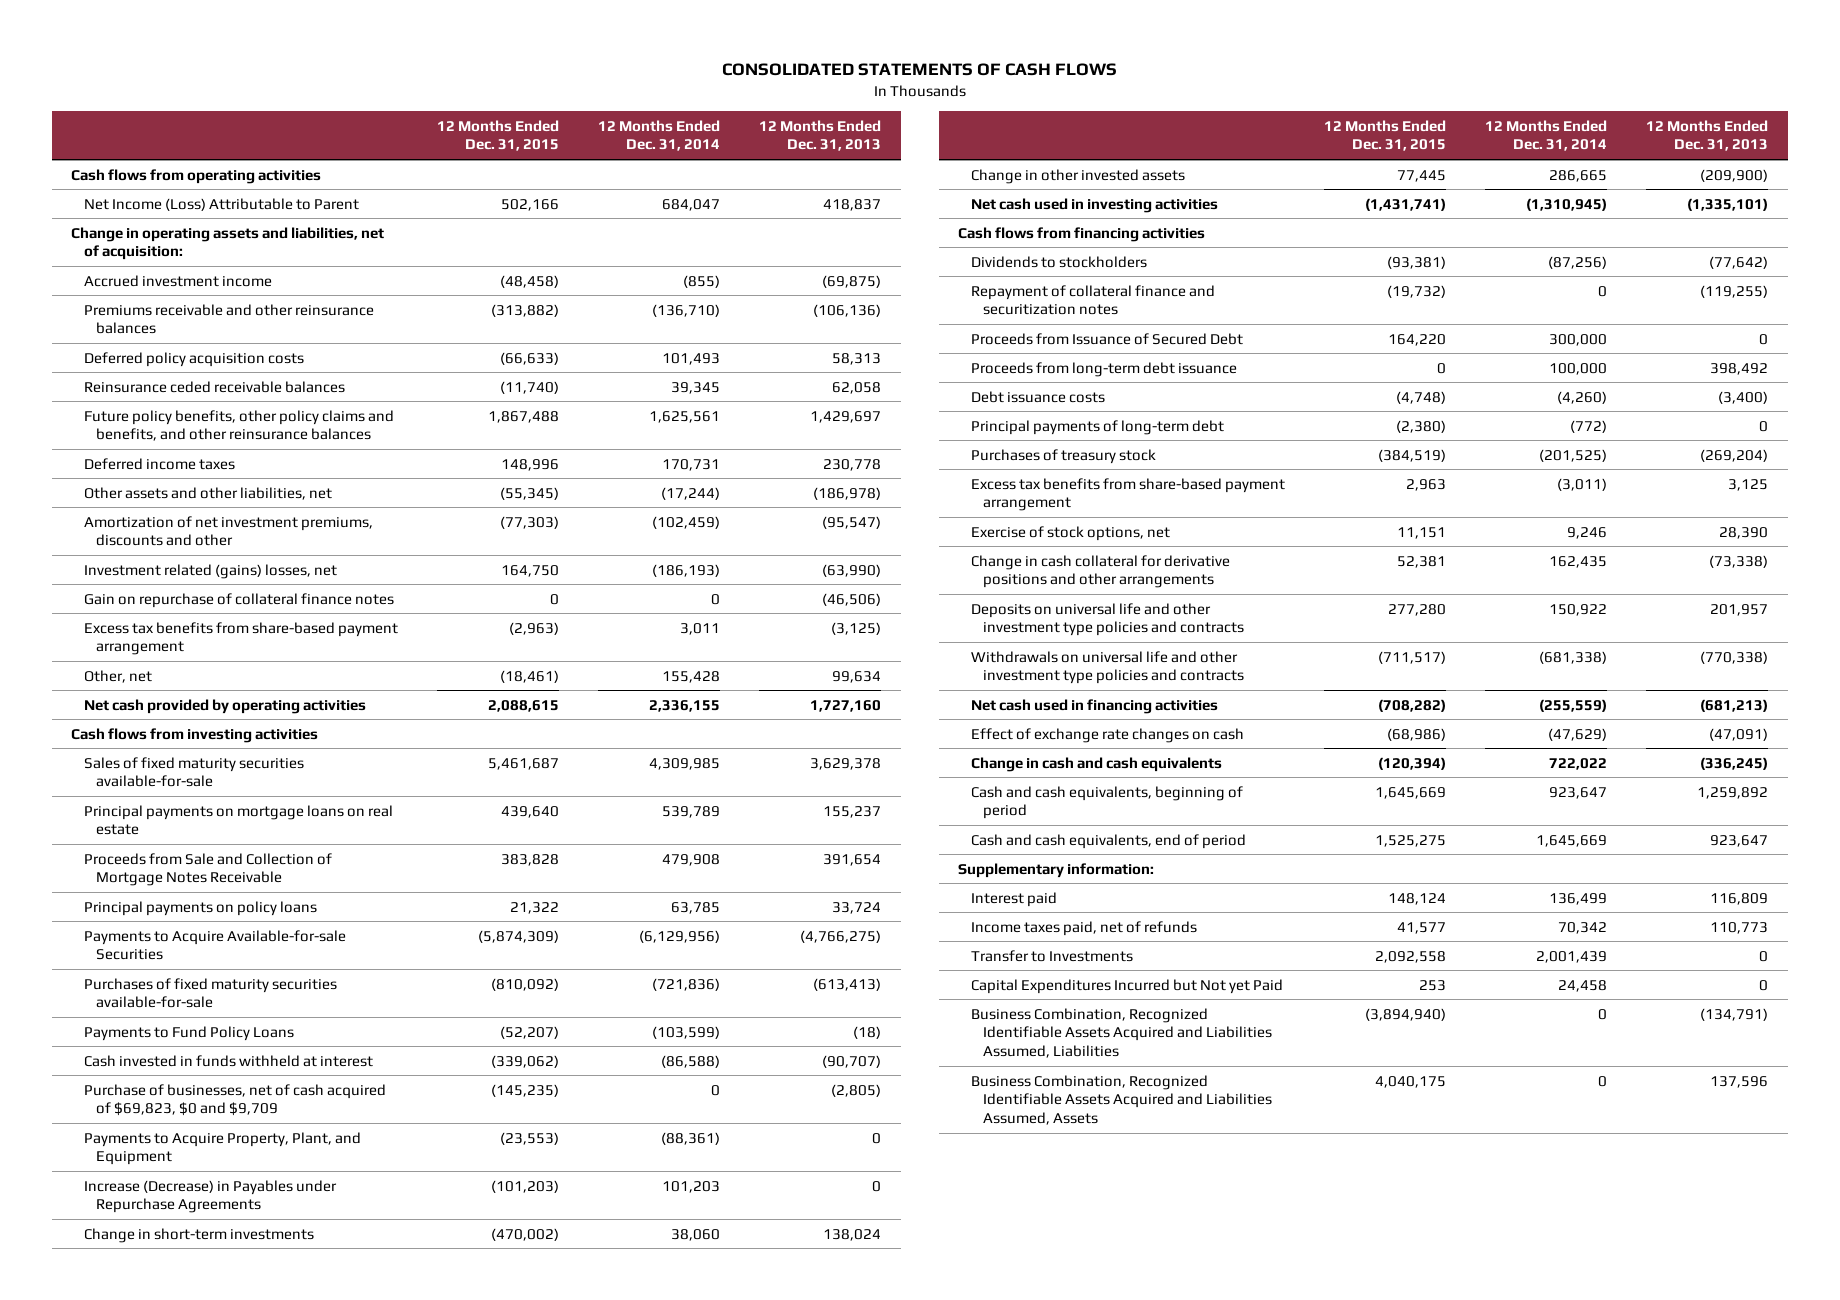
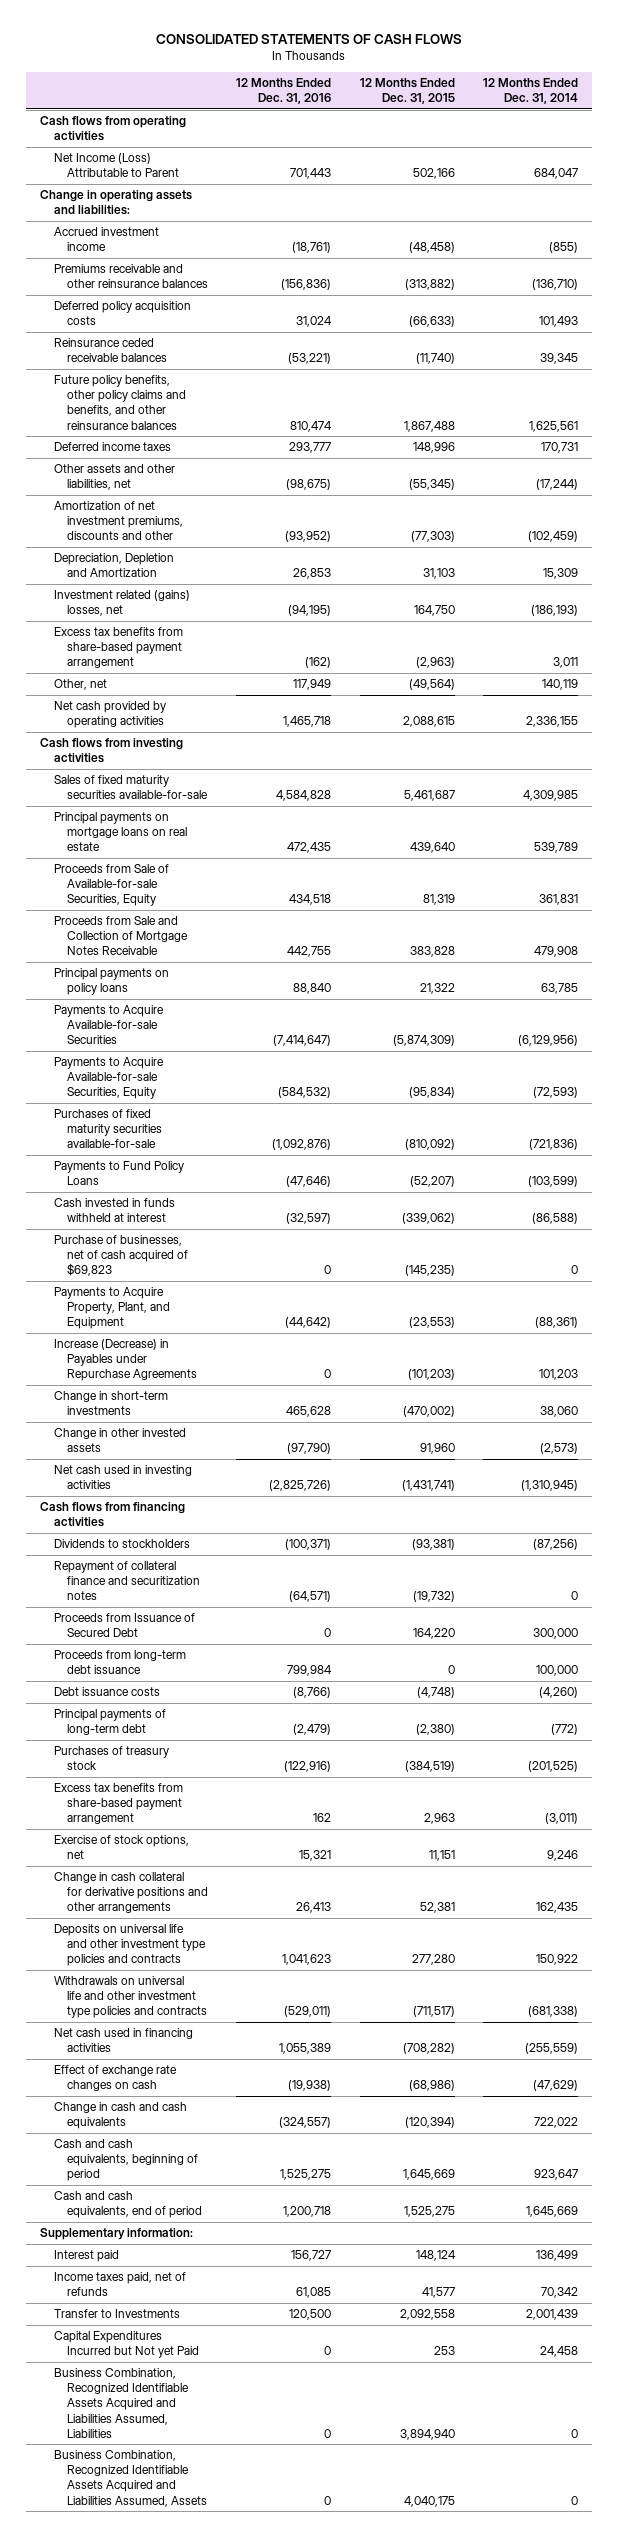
- | 12 Months Ended Dec. 31, 2015 | 12 Months Ended Dec. 31, 2014 | 12 Months Ended Dec. 31, 2013
+ | 12 Months Ended Dec. 31, 2016 | 12 Months Ended Dec. 31, 2015 | 12 Months Ended Dec. 31, 2014
- Change in operating assets and liabilities, net of acquisition:
+ Change in operating assets and liabilities:
+ Depreciation, Depletion and Amortization | 26,853 | 31,103 | 15,309
- Gain on repurchase of collateral finance notes | 0 | 0 | (46,506)
- Other, net | (18,461) | 155,428 | 99,634
+ Other, net | 117,949 | (49,564) | 140,119
+ Proceeds from Sale of Available-for-sale Securities, Equity | 434,518 | 81,319 | 361,831
+ Payments to Acquire Available-for-sale Securities, Equity | (584,532) | (95,834) | (72,593)
- Purchase of businesses, net of cash acquired of $69,823, $0 and $9,709 | (145,235) | 0 | (2,805)
+ Purchase of businesses, net of cash acquired of $69,823 | 0 | (145,235) | 0
- Change in other invested assets | 77,445 | 286,665 | (209,900)
+ Change in other invested assets | (97,790) | 91,960 | (2,573)
- Business Combination, Recognized Identifiable Assets Acquired and Liabilities Assumed, Liabilities | (3,894,940) | 0 | (134,791)
+ Business Combination, Recognized Identifiable Assets Acquired and Liabilities Assumed, Liabilities | 0 | 3,894,940 | 0

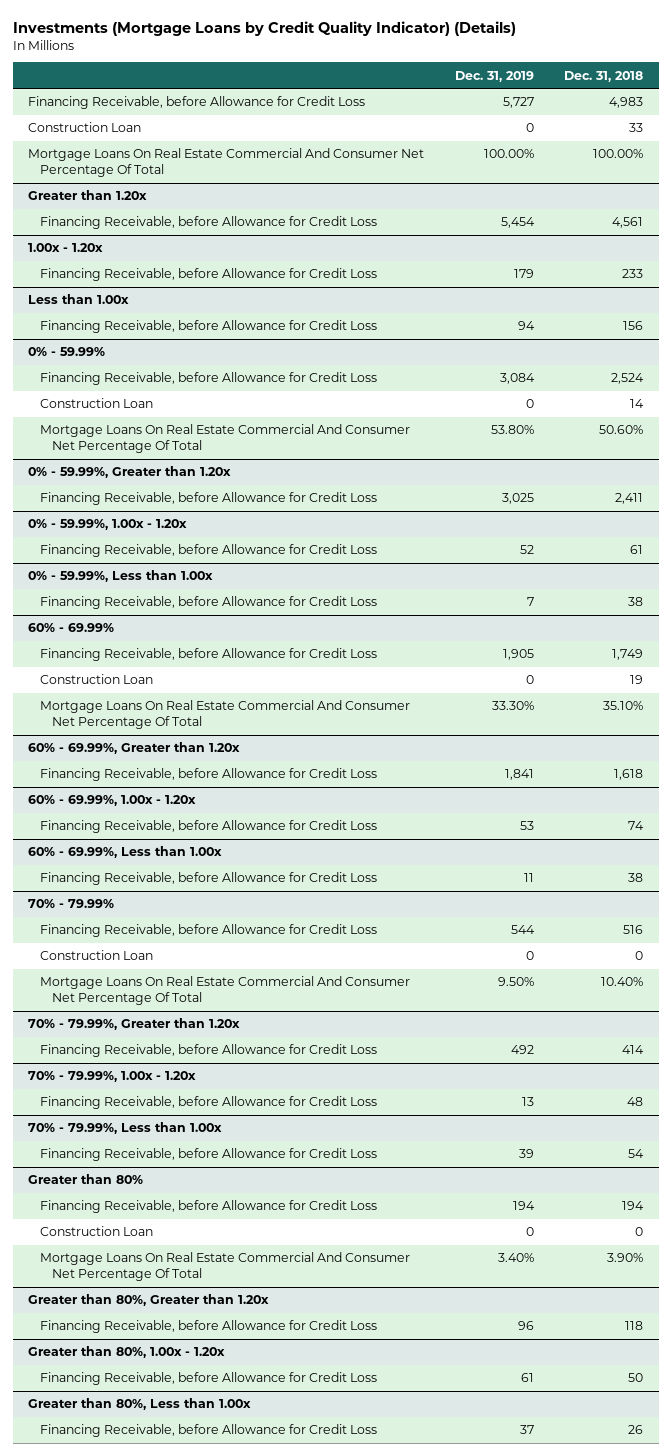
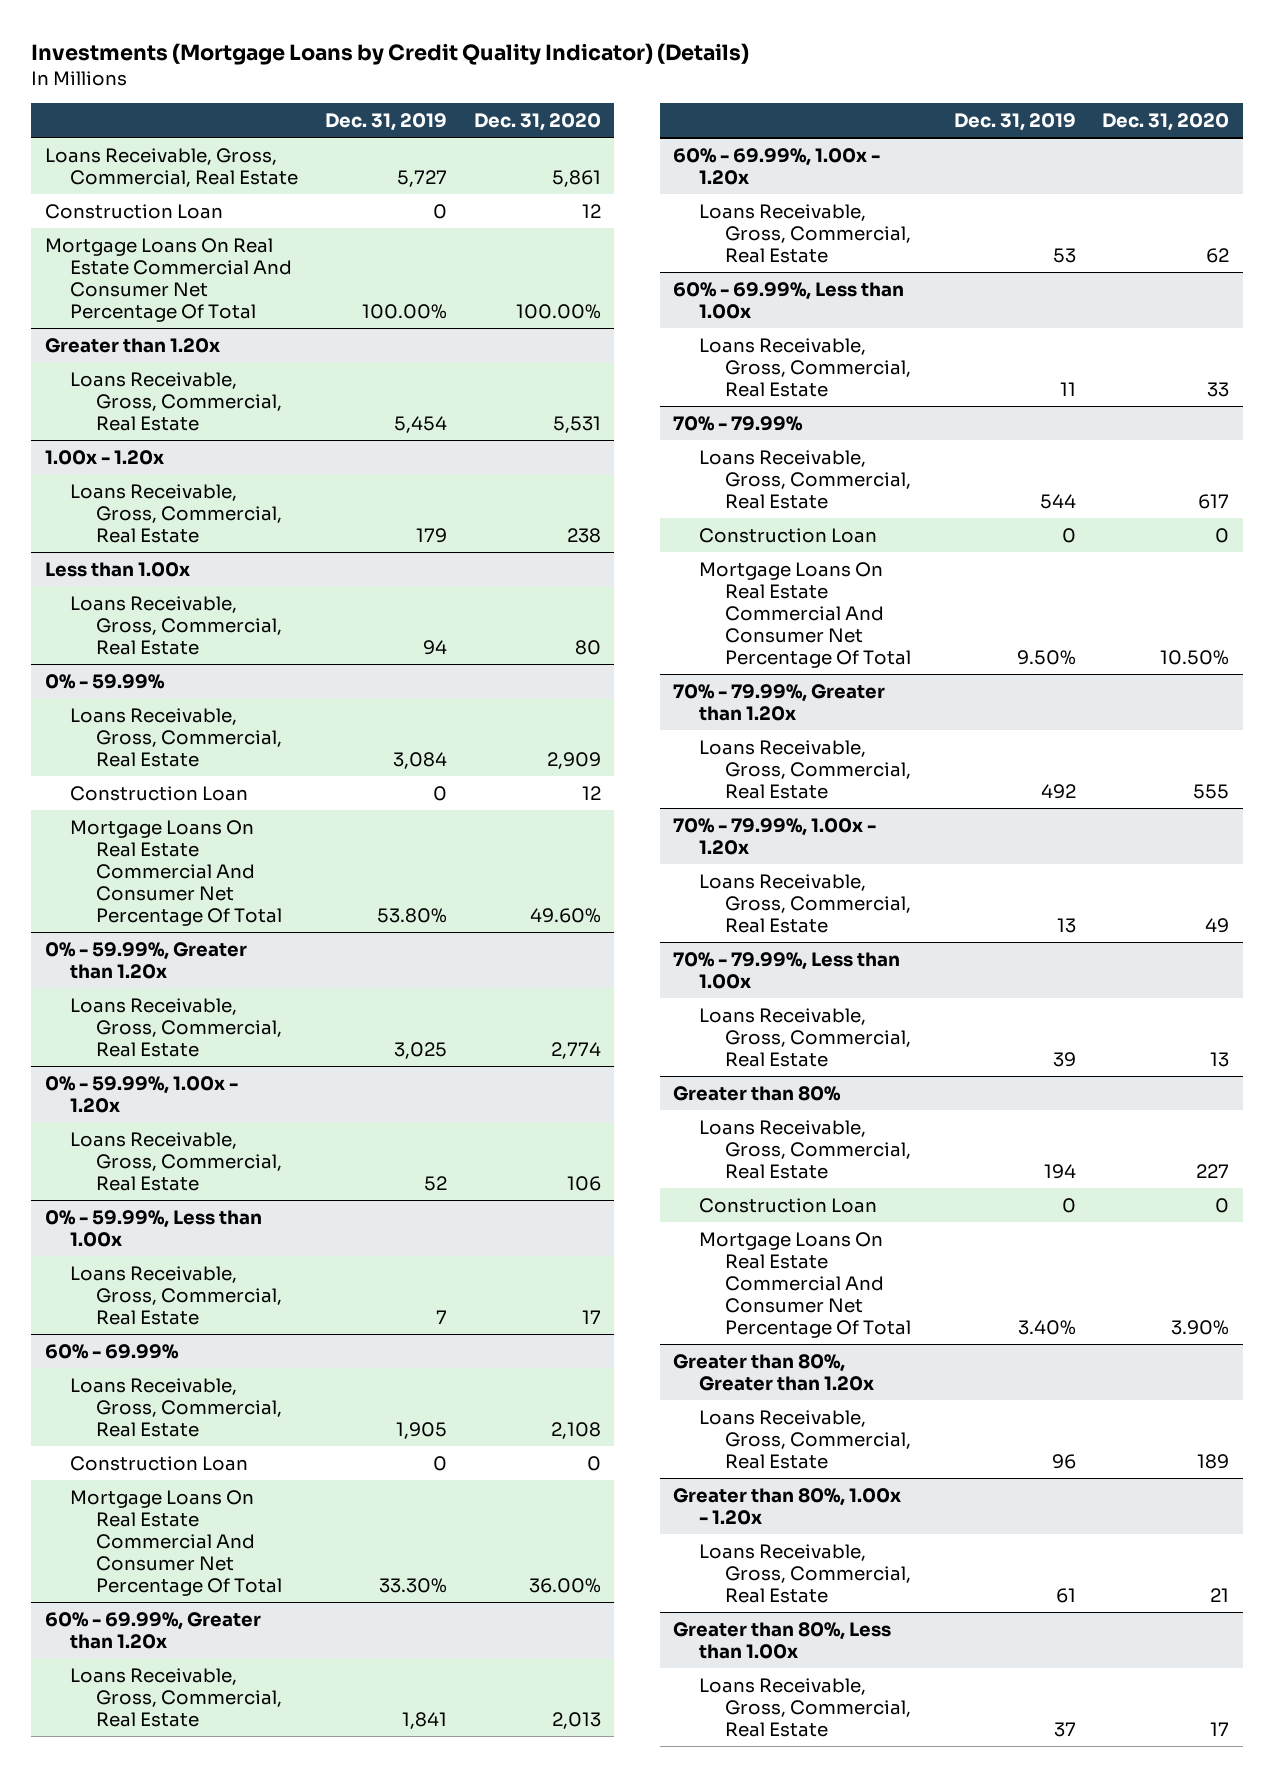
- | Dec. 31, 2019 | Dec. 31, 2018
+ | Dec. 31, 2019 | Dec. 31, 2020
- Financing Receivable, before Allowance for Credit Loss | 5,727 | 4,983
+ Loans Receivable, Gross, Commercial, Real Estate | 5,727 | 5,861
@ Greater than 1.20x
- Financing Receivable, before Allowance for Credit Loss | 5,454 | 4,561
+ Loans Receivable, Gross, Commercial, Real Estate | 5,454 | 5,531
@ 1.00x - 1.20x
- Financing Receivable, before Allowance for Credit Loss | 179 | 233
+ Loans Receivable, Gross, Commercial, Real Estate | 179 | 238
@ Less than 1.00x
- Financing Receivable, before Allowance for Credit Loss | 94 | 156
+ Loans Receivable, Gross, Commercial, Real Estate | 94 | 80
@ 0% - 59.99%
- Financing Receivable, before Allowance for Credit Loss | 3,084 | 2,524
+ Loans Receivable, Gross, Commercial, Real Estate | 3,084 | 2,909
@ 0% - 59.99%, Greater than 1.20x
- Financing Receivable, before Allowance for Credit Loss | 3,025 | 2,411
+ Loans Receivable, Gross, Commercial, Real Estate | 3,025 | 2,774
@ 0% - 59.99%, 1.00x - 1.20x
- Financing Receivable, before Allowance for Credit Loss | 52 | 61
+ Loans Receivable, Gross, Commercial, Real Estate | 52 | 106
@ 0% - 59.99%, Less than 1.00x
- Financing Receivable, before Allowance for Credit Loss | 7 | 38
+ Loans Receivable, Gross, Commercial, Real Estate | 7 | 17
@ 60% - 69.99%
- Financing Receivable, before Allowance for Credit Loss | 1,905 | 1,749
+ Loans Receivable, Gross, Commercial, Real Estate | 1,905 | 2,108
@ 60% - 69.99%, Greater than 1.20x
- Financing Receivable, before Allowance for Credit Loss | 1,841 | 1,618
+ Loans Receivable, Gross, Commercial, Real Estate | 1,841 | 2,013
@ 60% - 69.99%, 1.00x - 1.20x
- Financing Receivable, before Allowance for Credit Loss | 53 | 74
+ Loans Receivable, Gross, Commercial, Real Estate | 53 | 62
@ 60% - 69.99%, Less than 1.00x
- Financing Receivable, before Allowance for Credit Loss | 11 | 38
+ Loans Receivable, Gross, Commercial, Real Estate | 11 | 33
@ 70% - 79.99%
- Financing Receivable, before Allowance for Credit Loss | 544 | 516
+ Loans Receivable, Gross, Commercial, Real Estate | 544 | 617
@ 70% - 79.99%, Greater than 1.20x
- Financing Receivable, before Allowance for Credit Loss | 492 | 414
+ Loans Receivable, Gross, Commercial, Real Estate | 492 | 555
@ 70% - 79.99%, 1.00x - 1.20x
- Financing Receivable, before Allowance for Credit Loss | 13 | 48
+ Loans Receivable, Gross, Commercial, Real Estate | 13 | 49
@ 70% - 79.99%, Less than 1.00x
- Financing Receivable, before Allowance for Credit Loss | 39 | 54
+ Loans Receivable, Gross, Commercial, Real Estate | 39 | 13
@ Greater than 80%
- Financing Receivable, before Allowance for Credit Loss | 194 | 194
+ Loans Receivable, Gross, Commercial, Real Estate | 194 | 227
@ Greater than 80%, Greater than 1.20x
- Financing Receivable, before Allowance for Credit Loss | 96 | 118
+ Loans Receivable, Gross, Commercial, Real Estate | 96 | 189
@ Greater than 80%, 1.00x - 1.20x
- Financing Receivable, before Allowance for Credit Loss | 61 | 50
+ Loans Receivable, Gross, Commercial, Real Estate | 61 | 21
@ Greater than 80%, Less than 1.00x
- Financing Receivable, before Allowance for Credit Loss | 37 | 26
+ Loans Receivable, Gross, Commercial, Real Estate | 37 | 17

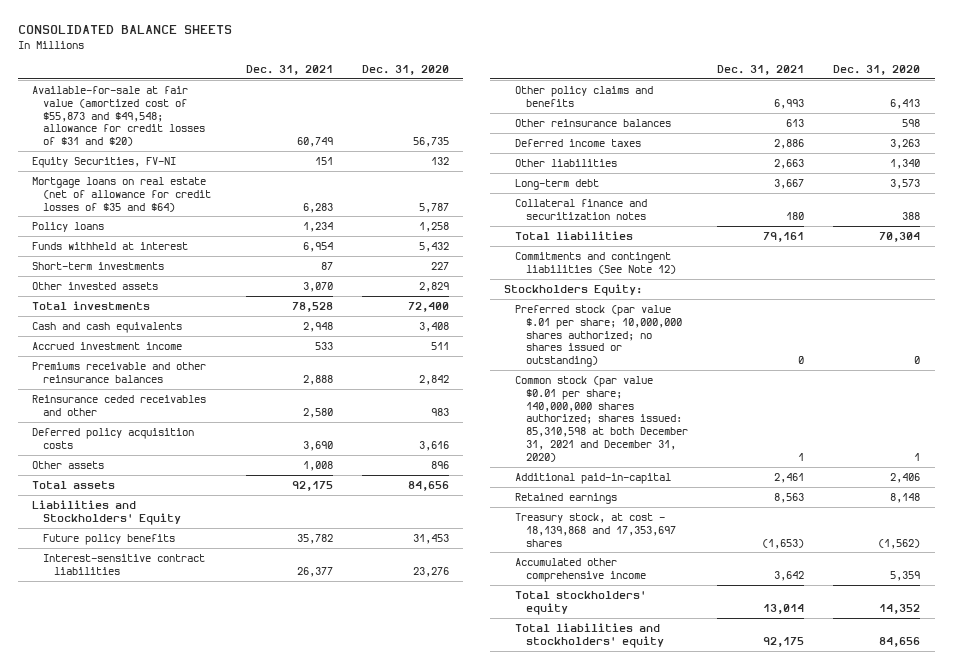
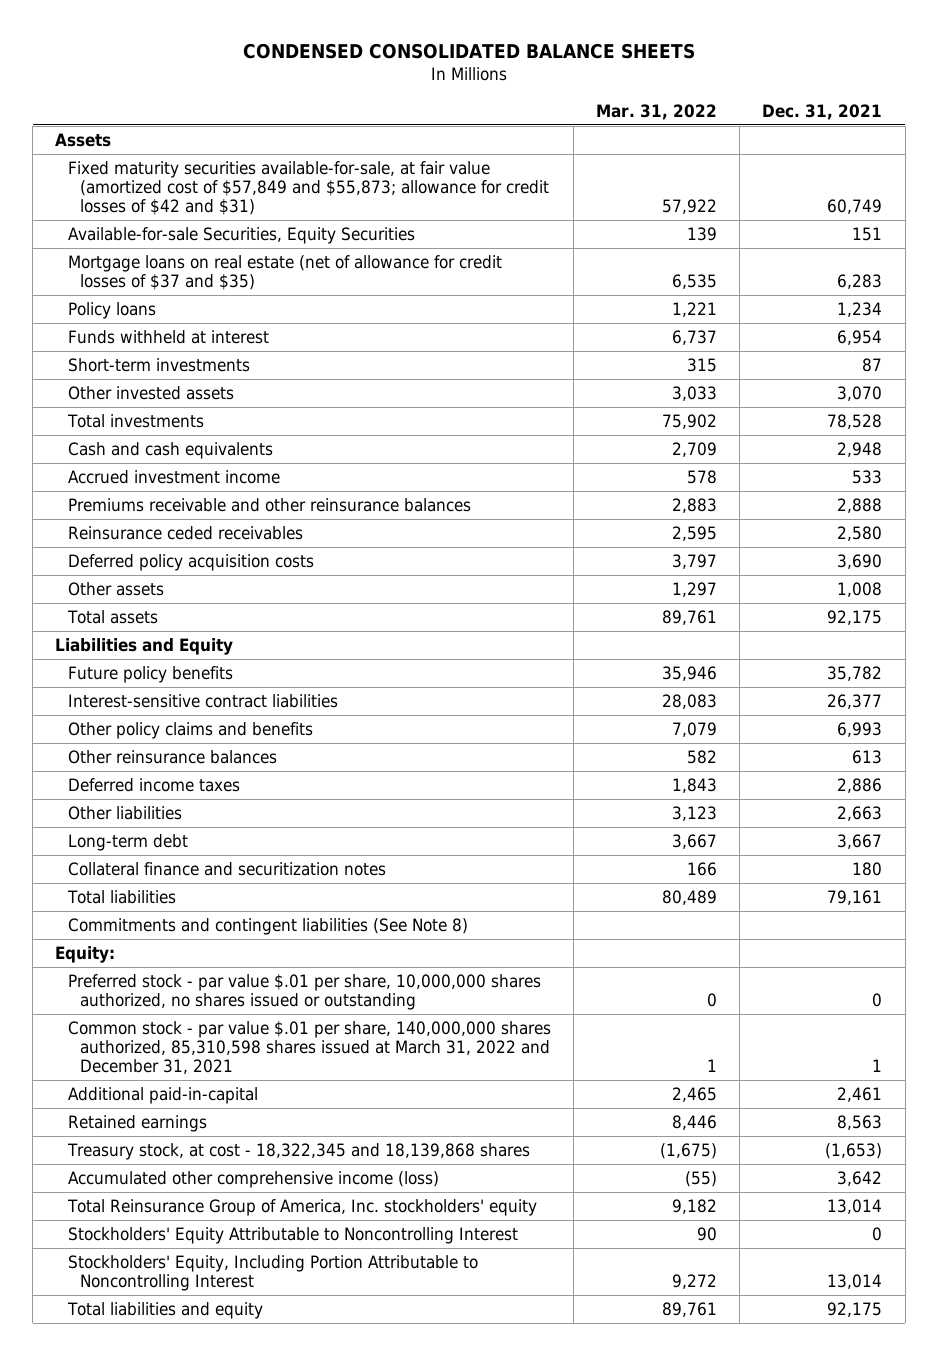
- CONSOLIDATED BALANCE SHEETS
+ CONDENSED CONSOLIDATED BALANCE SHEETS
- | Dec. 31, 2021 | Dec. 31, 2020
+ | Mar. 31, 2022 | Dec. 31, 2021
- Available-for-sale at fair value (amortized cost of $55,873 and $49,548; allowance for credit losses of $31 and $20) | 60,749 | 56,735
- Equity Securities, FV-NI | 151 | 132
- Mortgage loans on real estate (net of allowance for credit losses of $35 and $64) | 6,283 | 5,787
+ Assets
+ Fixed maturity securities available-for-sale, at fair value (amortized cost of $57,849 and $55,873; allowance for credit losses of $42 and $31) | 57,922 | 60,749
+ Available-for-sale Securities, Equity Securities | 139 | 151
+ Mortgage loans on real estate (net of allowance for credit losses of $37 and $35) | 6,535 | 6,283
- Reinsurance ceded receivables and other | 2,580 | 983
+ Reinsurance ceded receivables | 2,595 | 2,580
- Liabilities and Stockholders' Equity
+ Liabilities and Equity
- Commitments and contingent liabilities (See Note 12)
- Stockholders Equity:
- Preferred stock (par value $.01 per share; 10,000,000 shares authorized; no shares issued or outstanding) | 0 | 0
- Common stock (par value $0.01 per share; 140,000,000 shares authorized; shares issued: 85,310,598 at both December 31, 2021 and December 31, 2020) | 1 | 1
+ Commitments and contingent liabilities (See Note 8)
+ Equity:
+ Preferred stock - par value $.01 per share, 10,000,000 shares authorized, no shares issued or outstanding | 0 | 0
+ Common stock - par value $.01 per share, 140,000,000 shares authorized, 85,310,598 shares issued at March 31, 2022 and December 31, 2021 | 1 | 1
- Treasury stock, at cost - 18,139,868 and 17,353,697 shares | (1,653) | (1,562)
- Accumulated other comprehensive income | 3,642 | 5,359
- Total stockholders' equity | 13,014 | 14,352
- Total liabilities and stockholders' equity | 92,175 | 84,656
+ Treasury stock, at cost - 18,322,345 and 18,139,868 shares | (1,675) | (1,653)
+ Accumulated other comprehensive income (loss) | (55) | 3,642
+ Total Reinsurance Group of America, Inc. stockholders' equity | 9,182 | 13,014
+ Stockholders' Equity Attributable to Noncontrolling Interest | 90 | 0
+ Stockholders' Equity, Including Portion Attributable to Noncontrolling Interest | 9,272 | 13,014
+ Total liabilities and equity | 89,761 | 92,175

